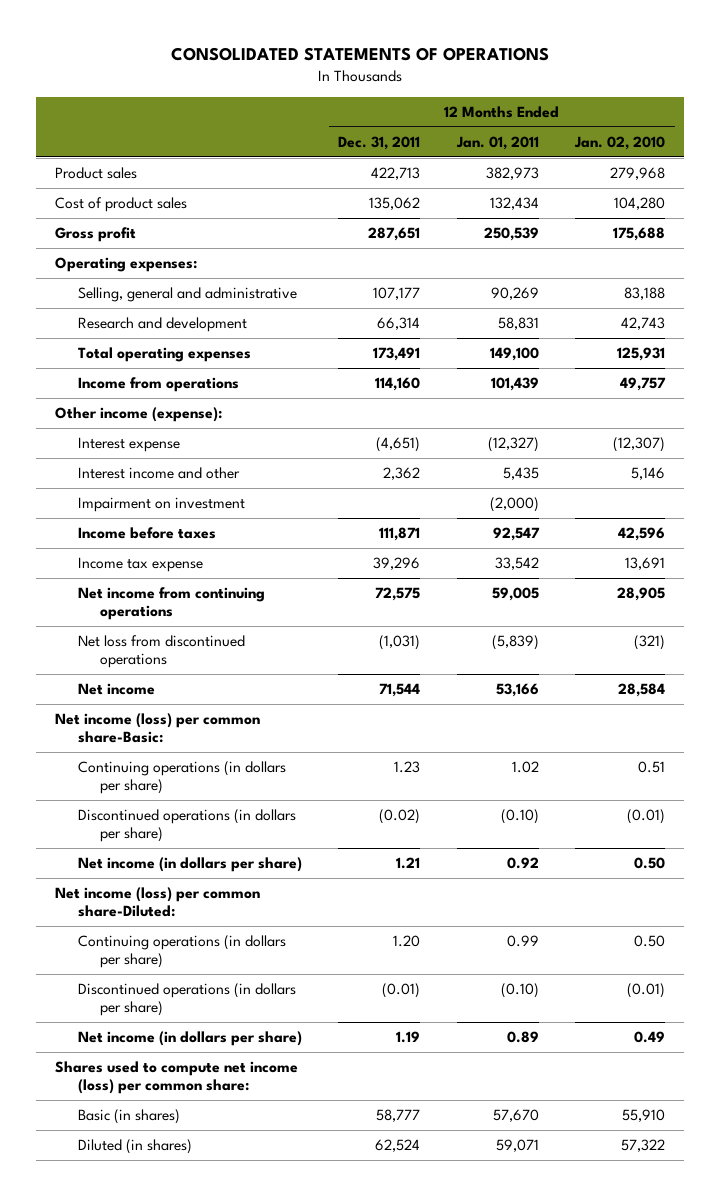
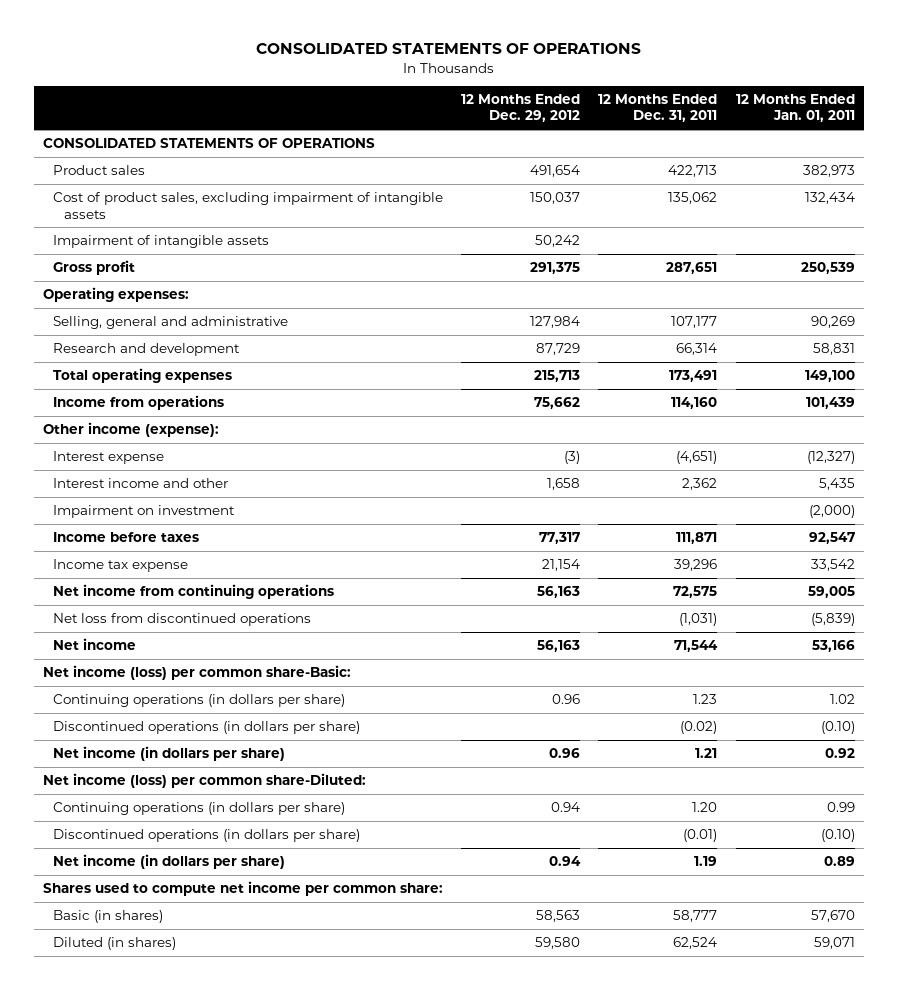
- | 12 Months Ended Dec. 31, 2011 | 12 Months Ended Jan. 01, 2011 | 12 Months Ended Jan. 02, 2010
+ | 12 Months Ended Dec. 29, 2012 | 12 Months Ended Dec. 31, 2011 | 12 Months Ended Jan. 01, 2011
+ CONSOLIDATED STATEMENTS OF OPERATIONS
- Cost of product sales | 135,062 | 132,434 | 104,280
+ Cost of product sales, excluding impairment of intangible assets | 150,037 | 135,062 | 132,434
+ Impairment of intangible assets | 50,242 | |
- Shares used to compute net income (loss) per common share:
+ Shares used to compute net income per common share:

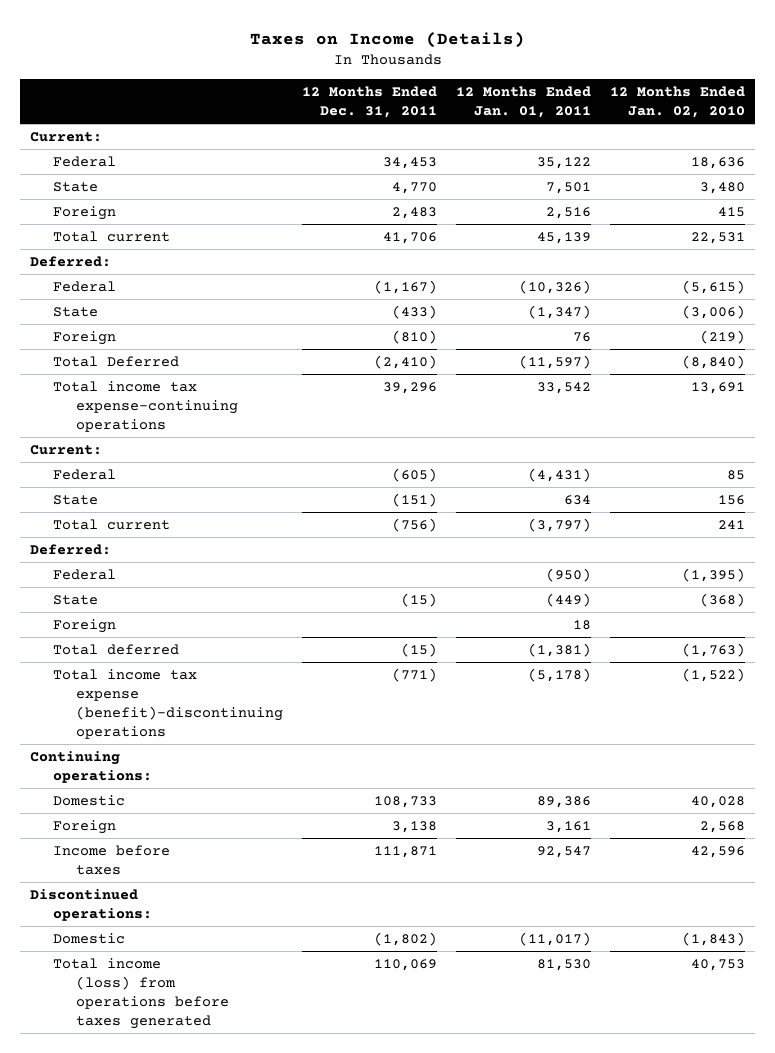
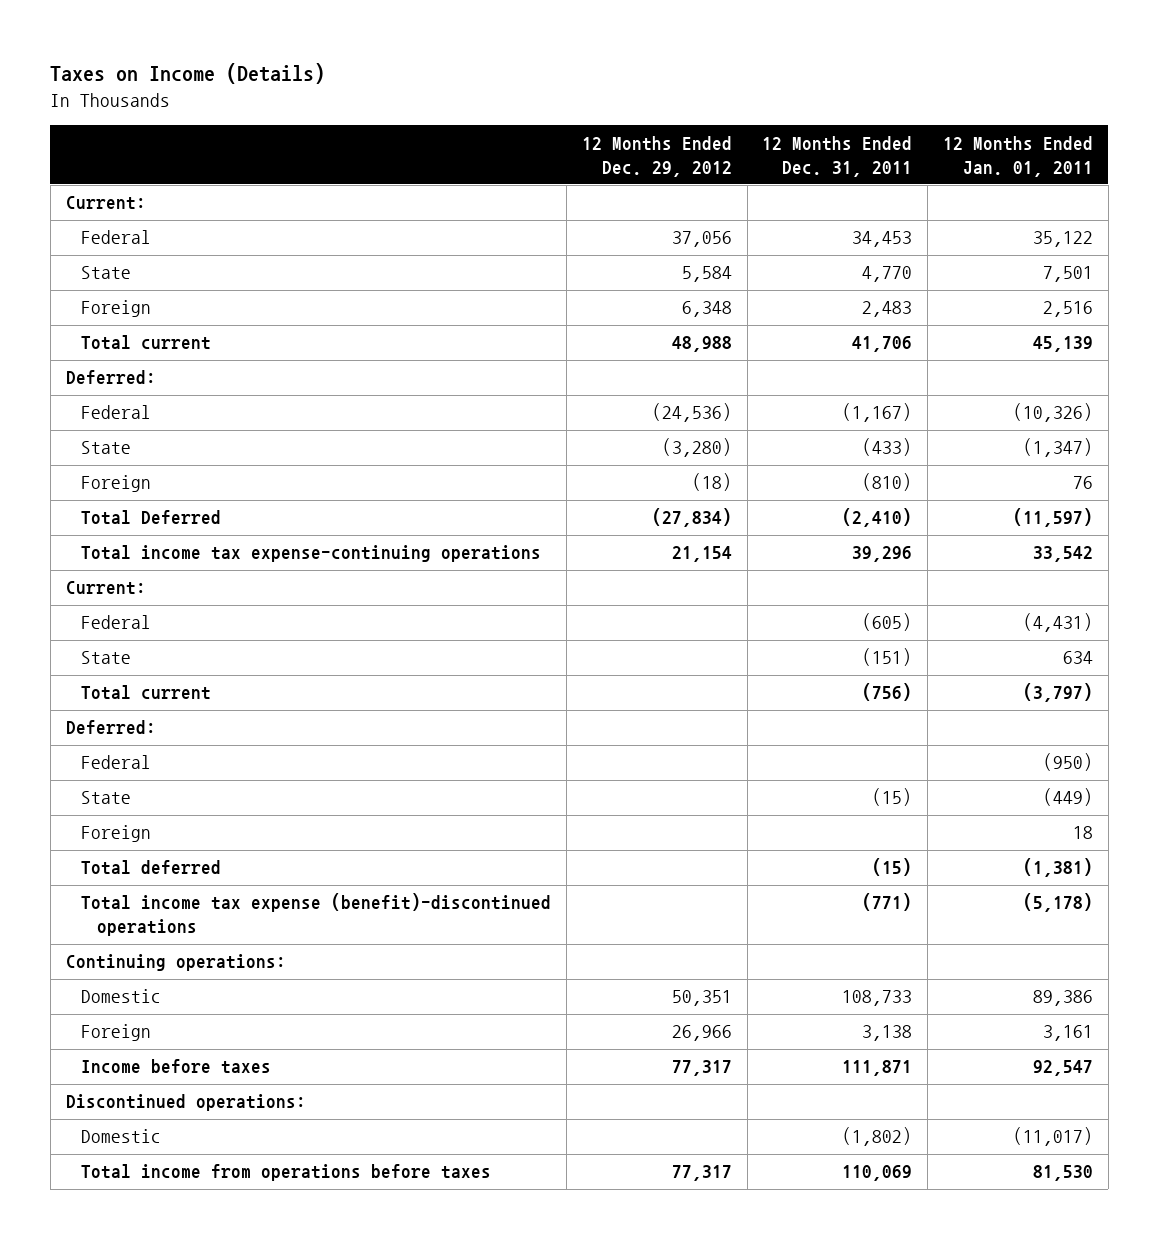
- | 12 Months Ended Dec. 31, 2011 | 12 Months Ended Jan. 01, 2011 | 12 Months Ended Jan. 02, 2010
+ | 12 Months Ended Dec. 29, 2012 | 12 Months Ended Dec. 31, 2011 | 12 Months Ended Jan. 01, 2011
- Total income tax expense (benefit)-discontinuing operations | (771) | (5,178) | (1,522)
+ Total income tax expense (benefit)-discontinued operations | | (771) | (5,178)
- Total income (loss) from operations before taxes generated | 110,069 | 81,530 | 40,753
+ Total income from operations before taxes | 77,317 | 110,069 | 81,530

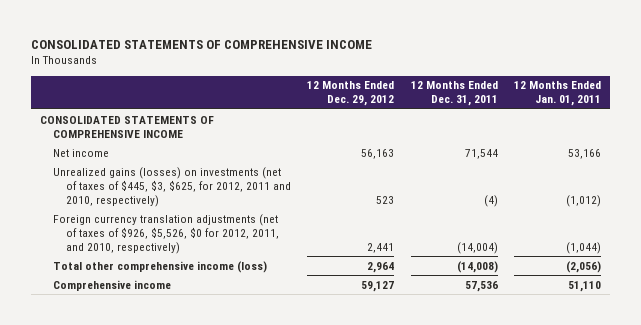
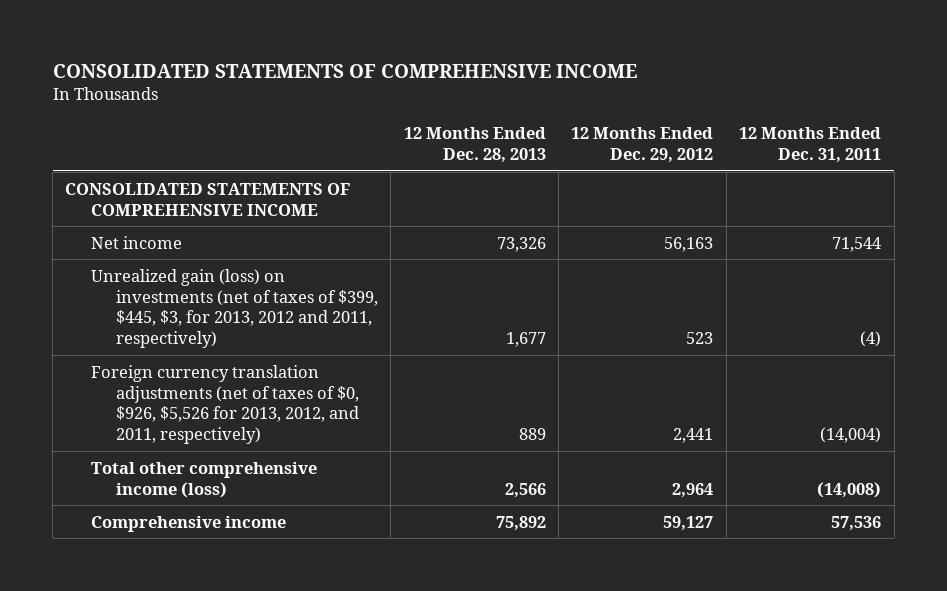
- | 12 Months Ended Dec. 29, 2012 | 12 Months Ended Dec. 31, 2011 | 12 Months Ended Jan. 01, 2011
+ | 12 Months Ended Dec. 28, 2013 | 12 Months Ended Dec. 29, 2012 | 12 Months Ended Dec. 31, 2011
- Unrealized gains (losses) on investments (net of taxes of $445, $3, $625, for 2012, 2011 and 2010, respectively) | 523 | (4) | (1,012)
- Foreign currency translation adjustments (net of taxes of $926, $5,526, $0 for 2012, 2011, and 2010, respectively) | 2,441 | (14,004) | (1,044)
+ Unrealized gain (loss) on investments (net of taxes of $399, $445, $3, for 2013, 2012 and 2011, respectively) | 1,677 | 523 | (4)
+ Foreign currency translation adjustments (net of taxes of $0, $926, $5,526 for 2013, 2012, and 2011, respectively) | 889 | 2,441 | (14,004)

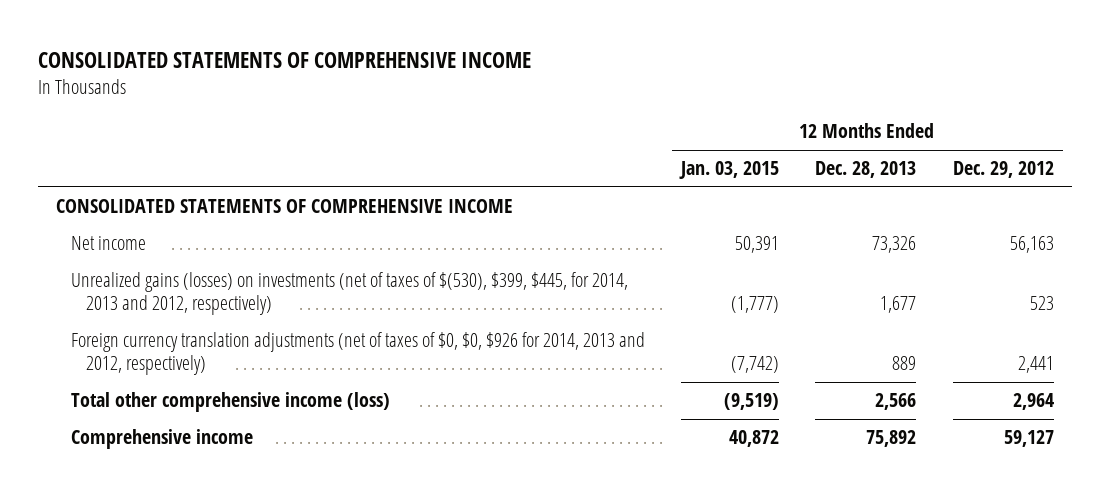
- | 12 Months Ended Dec. 28, 2013 | 12 Months Ended Dec. 29, 2012 | 12 Months Ended Dec. 31, 2011
+ | 12 Months Ended Jan. 03, 2015 | 12 Months Ended Dec. 28, 2013 | 12 Months Ended Dec. 29, 2012
- Unrealized gain (loss) on investments (net of taxes of $399, $445, $3, for 2013, 2012 and 2011, respectively) | 1,677 | 523 | (4)
- Foreign currency translation adjustments (net of taxes of $0, $926, $5,526 for 2013, 2012, and 2011, respectively) | 889 | 2,441 | (14,004)
+ Unrealized gains (losses) on investments (net of taxes of $(530), $399, $445, for 2014, 2013 and 2012, respectively) | (1,777) | 1,677 | 523
+ Foreign currency translation adjustments (net of taxes of $0, $0, $926 for 2014, 2013 and 2012, respectively) | (7,742) | 889 | 2,441

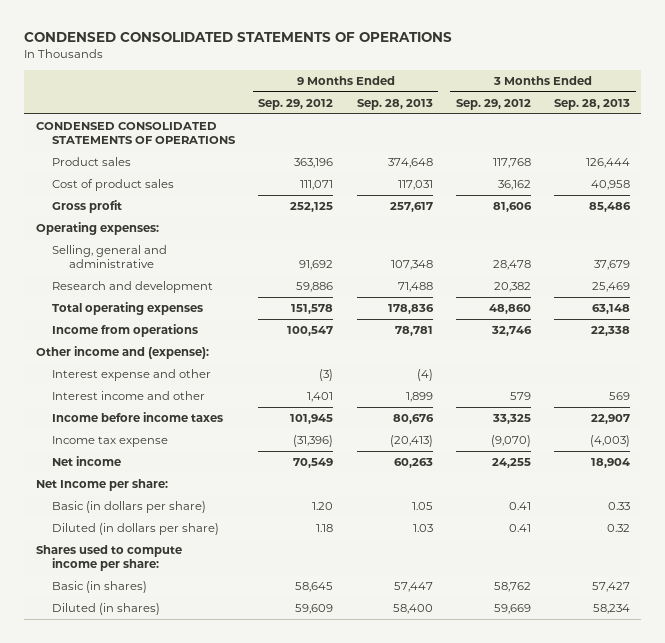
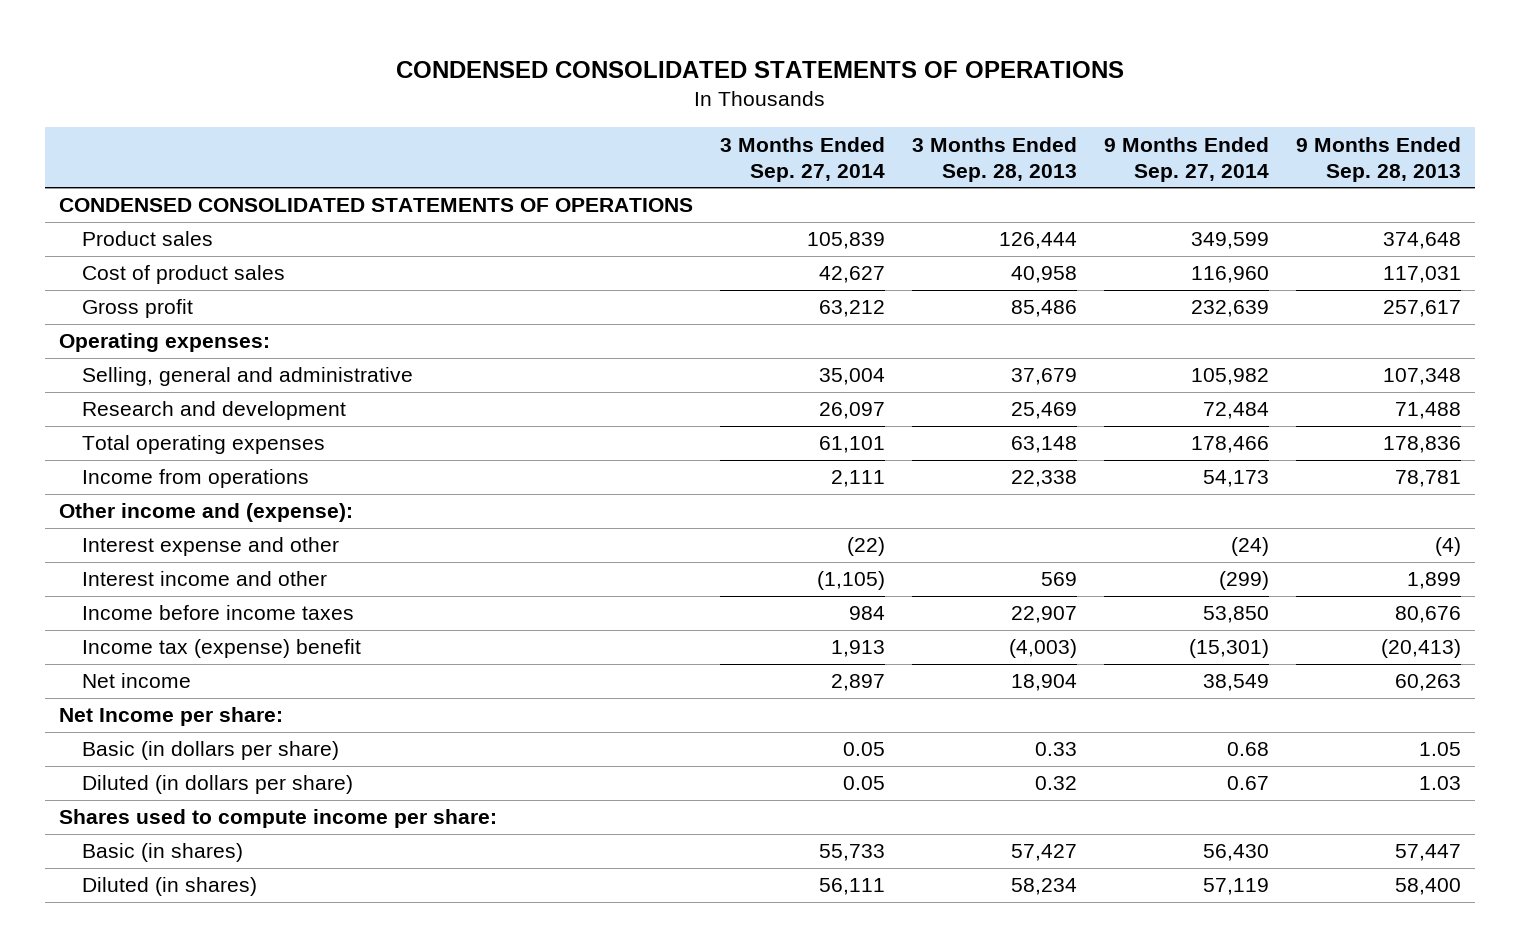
- | 9 Months Ended Sep. 29, 2012 | 9 Months Ended Sep. 28, 2013 | 3 Months Ended Sep. 29, 2012 | 3 Months Ended Sep. 28, 2013
+ | 3 Months Ended Sep. 27, 2014 | 3 Months Ended Sep. 28, 2013 | 9 Months Ended Sep. 27, 2014 | 9 Months Ended Sep. 28, 2013
- Income tax expense | (31,396) | (20,413) | (9,070) | (4,003)
+ Income tax (expense) benefit | 1,913 | (4,003) | (15,301) | (20,413)

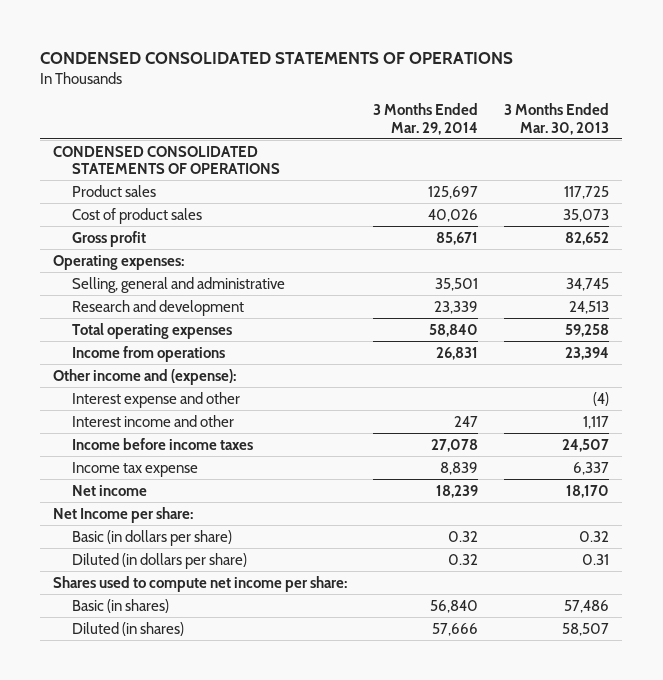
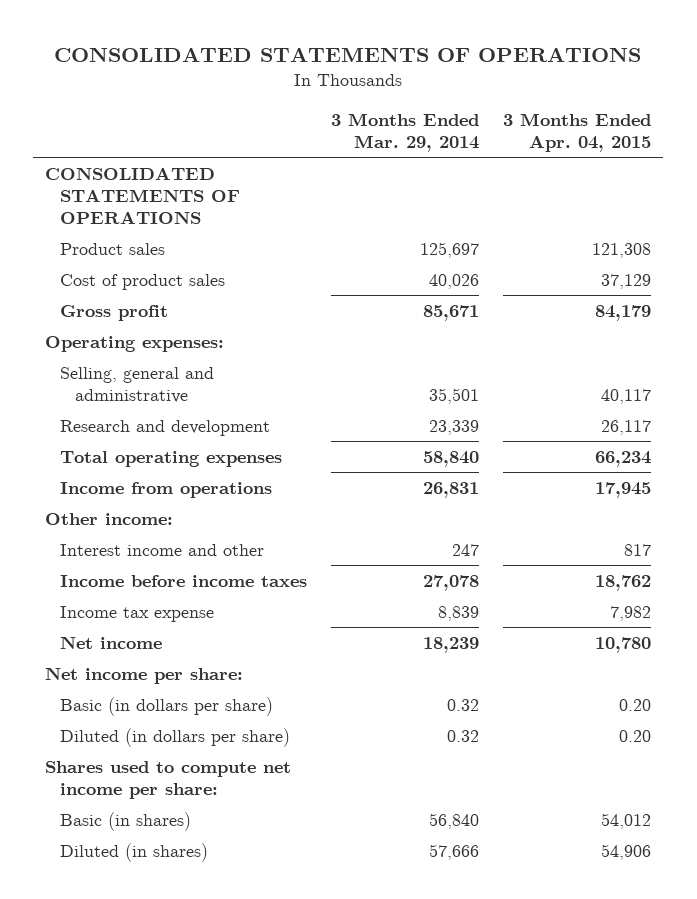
- CONDENSED CONSOLIDATED STATEMENTS OF OPERATIONS
+ CONSOLIDATED STATEMENTS OF OPERATIONS
- | 3 Months Ended Mar. 29, 2014 | 3 Months Ended Mar. 30, 2013
+ | 3 Months Ended Mar. 29, 2014 | 3 Months Ended Apr. 04, 2015
- CONDENSED CONSOLIDATED STATEMENTS OF OPERATIONS
+ CONSOLIDATED STATEMENTS OF OPERATIONS
- Other income and (expense):
- Interest expense and other | | (4)
+ Other income:
- Net Income per share:
+ Net income per share:

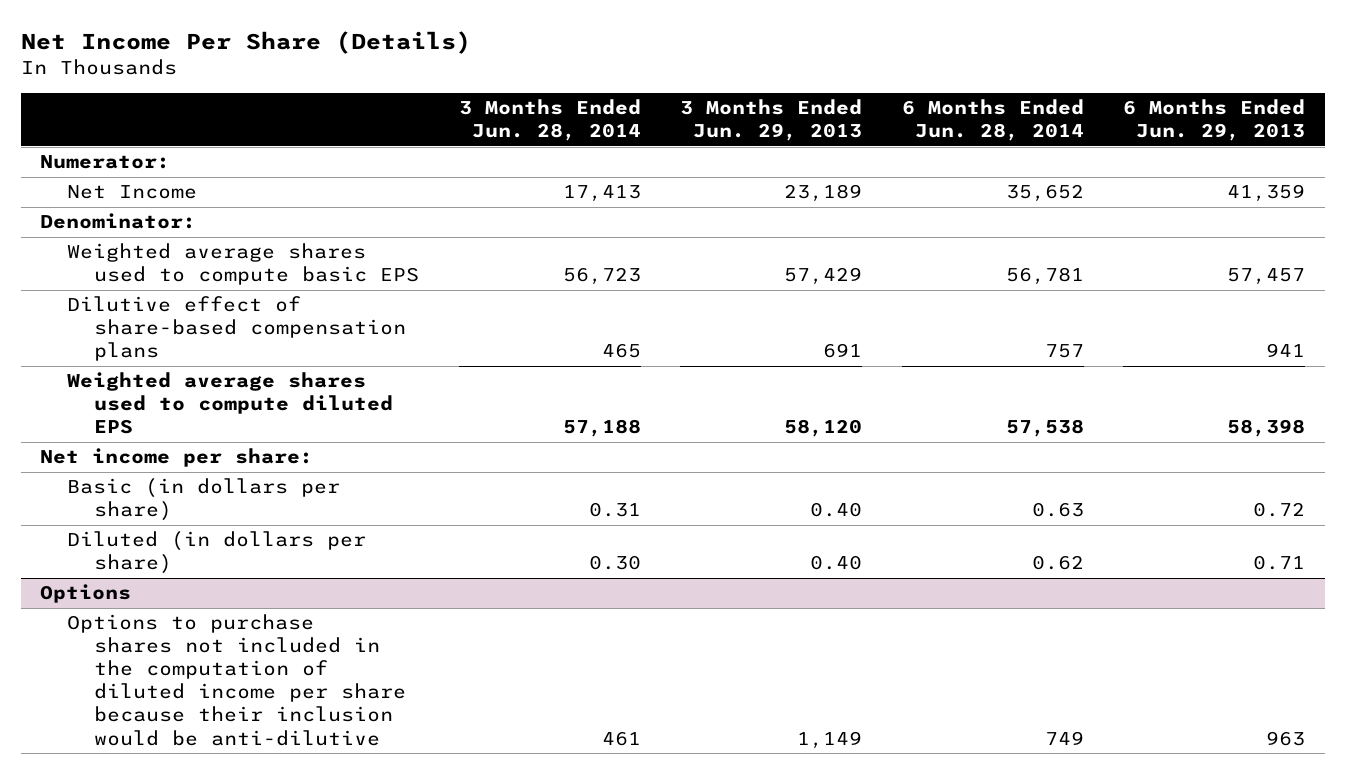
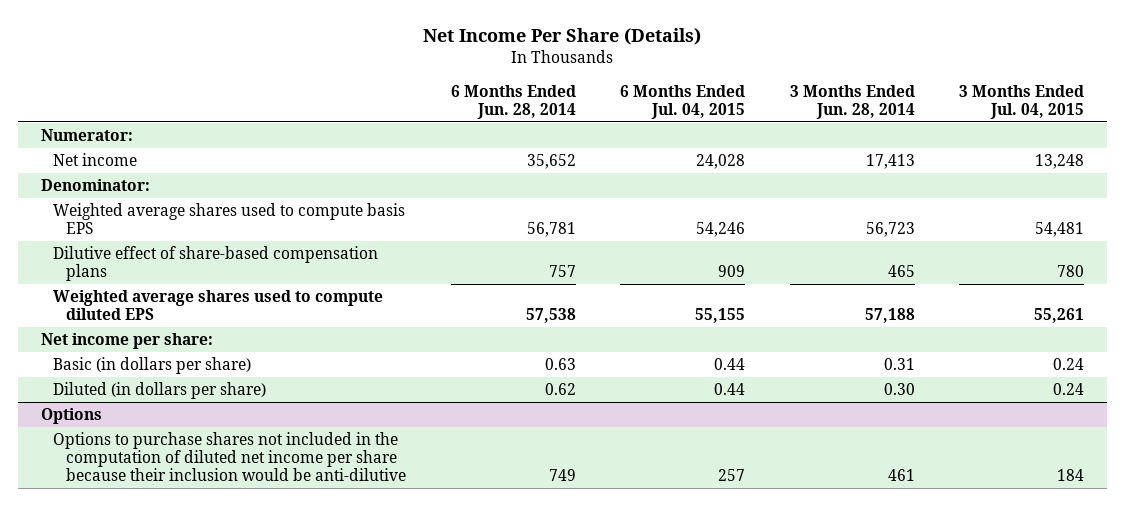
- | 3 Months Ended Jun. 28, 2014 | 3 Months Ended Jun. 29, 2013 | 6 Months Ended Jun. 28, 2014 | 6 Months Ended Jun. 29, 2013
+ | 6 Months Ended Jun. 28, 2014 | 6 Months Ended Jul. 04, 2015 | 3 Months Ended Jun. 28, 2014 | 3 Months Ended Jul. 04, 2015
- Net Income | 17,413 | 23,189 | 35,652 | 41,359
+ Net income | 35,652 | 24,028 | 17,413 | 13,248
- Weighted average shares used to compute basic EPS | 56,723 | 57,429 | 56,781 | 57,457
+ Weighted average shares used to compute basis EPS | 56,781 | 54,246 | 56,723 | 54,481
@ Options
- Options to purchase shares not included in the computation of diluted income per share because their inclusion would be anti-dilutive | 461 | 1,149 | 749 | 963
+ Options to purchase shares not included in the computation of diluted net income per share because their inclusion would be anti-dilutive | 749 | 257 | 461 | 184

